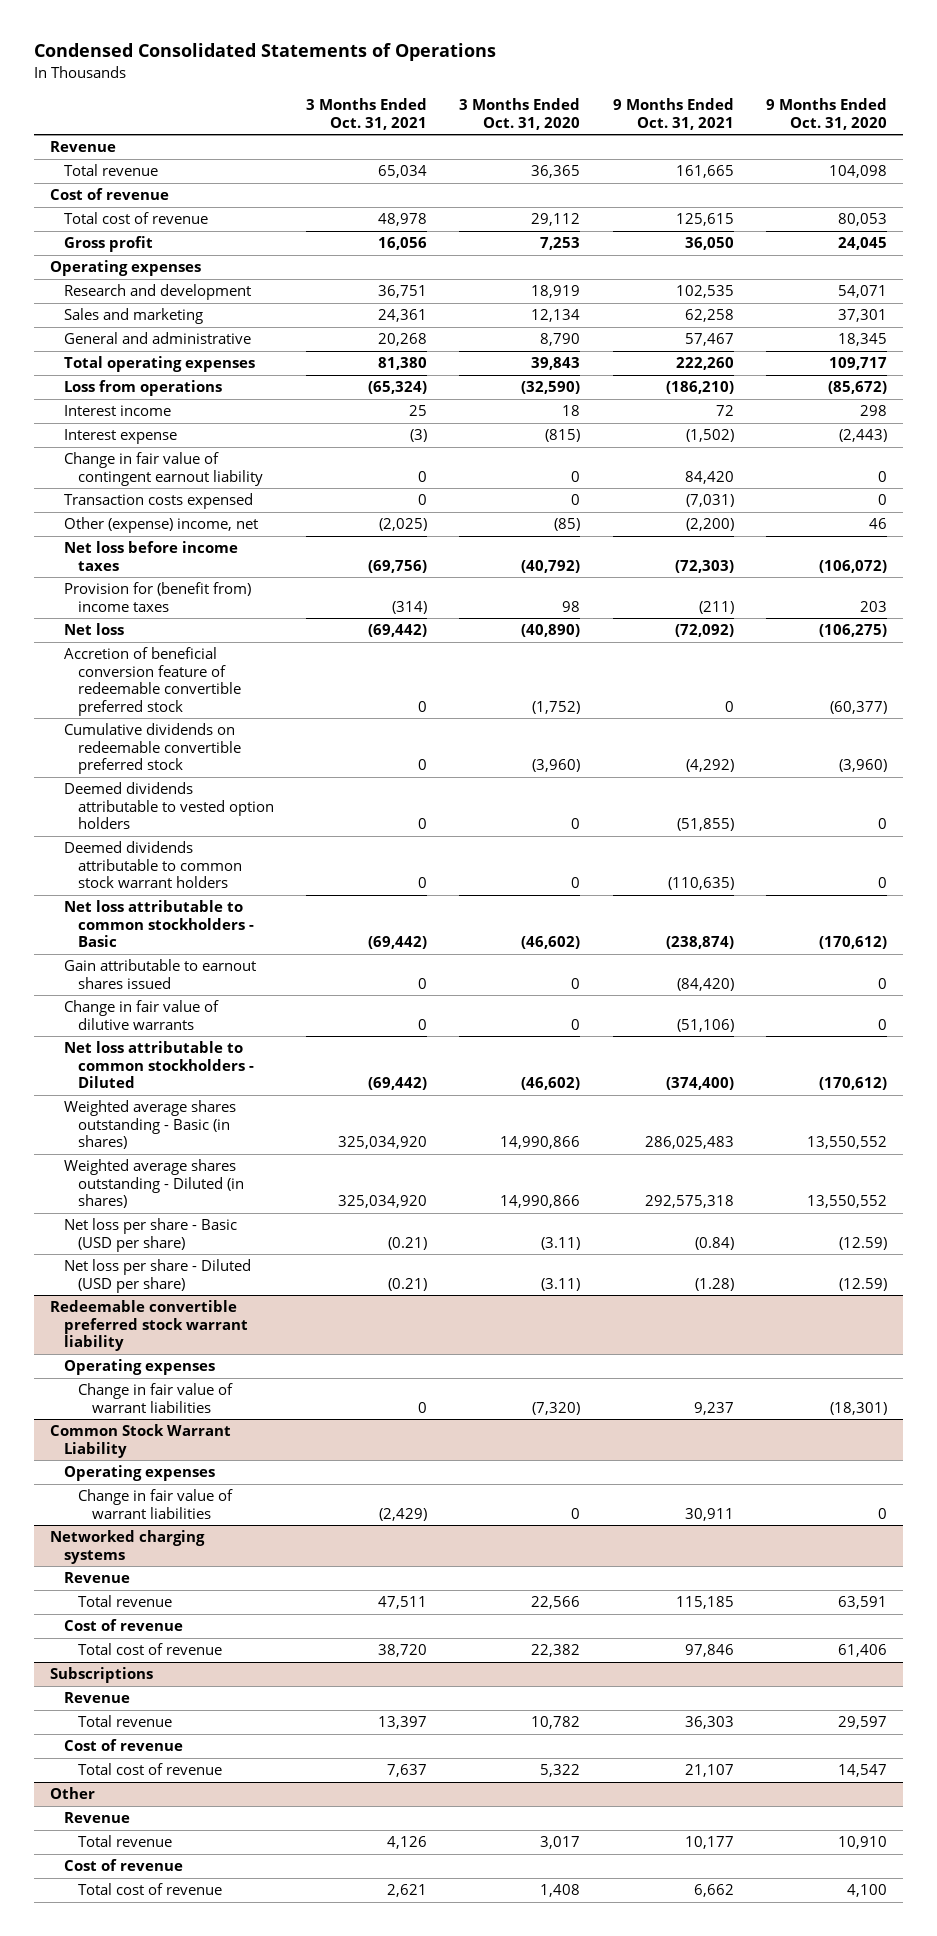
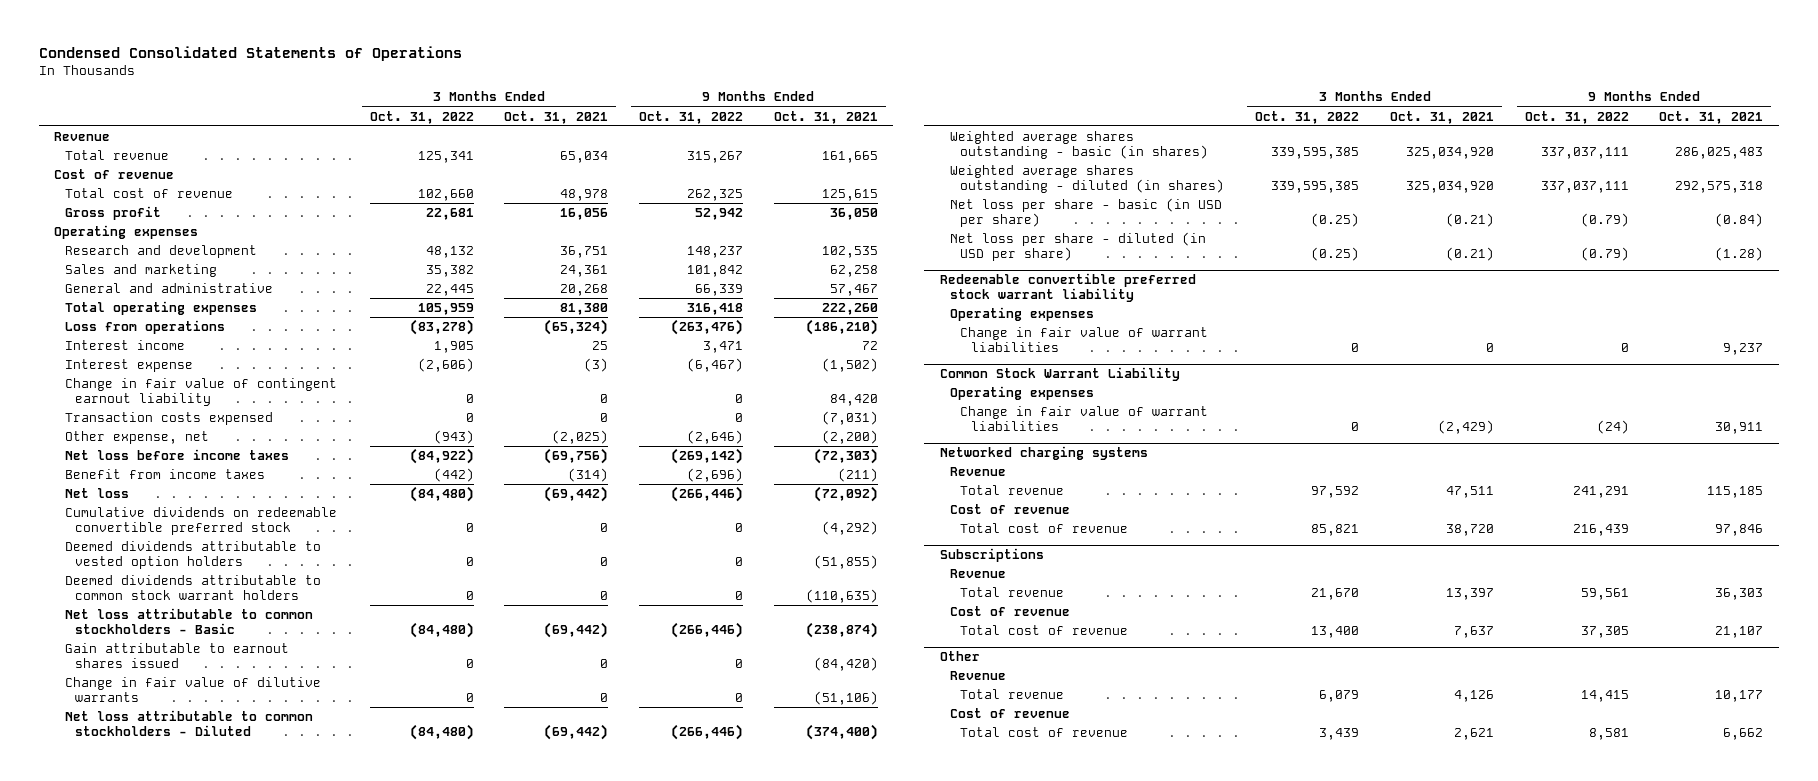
- | 3 Months Ended Oct. 31, 2021 | 3 Months Ended Oct. 31, 2020 | 9 Months Ended Oct. 31, 2021 | 9 Months Ended Oct. 31, 2020
+ | 3 Months Ended Oct. 31, 2022 | 3 Months Ended Oct. 31, 2021 | 9 Months Ended Oct. 31, 2022 | 9 Months Ended Oct. 31, 2021
- Other (expense) income, net | (2,025) | (85) | (2,200) | 46
+ Other expense, net | (943) | (2,025) | (2,646) | (2,200)
- Provision for (benefit from) income taxes | (314) | 98 | (211) | 203
+ Benefit from income taxes | (442) | (314) | (2,696) | (211)
- Accretion of beneficial conversion feature of redeemable convertible preferred stock | 0 | (1,752) | 0 | (60,377)
- Weighted average shares outstanding - Basic (in shares) | 325,034,920 | 14,990,866 | 286,025,483 | 13,550,552
- Weighted average shares outstanding - Diluted (in shares) | 325,034,920 | 14,990,866 | 292,575,318 | 13,550,552
- Net loss per share - Basic (USD per share) | (0.21) | (3.11) | (0.84) | (12.59)
- Net loss per share - Diluted (USD per share) | (0.21) | (3.11) | (1.28) | (12.59)
+ Weighted average shares outstanding - basic (in shares) | 339,595,385 | 325,034,920 | 337,037,111 | 286,025,483
+ Weighted average shares outstanding - diluted (in shares) | 339,595,385 | 325,034,920 | 337,037,111 | 292,575,318
+ Net loss per share - basic (in USD per share) | (0.25) | (0.21) | (0.79) | (0.84)
+ Net loss per share - diluted (in USD per share) | (0.25) | (0.21) | (0.79) | (1.28)

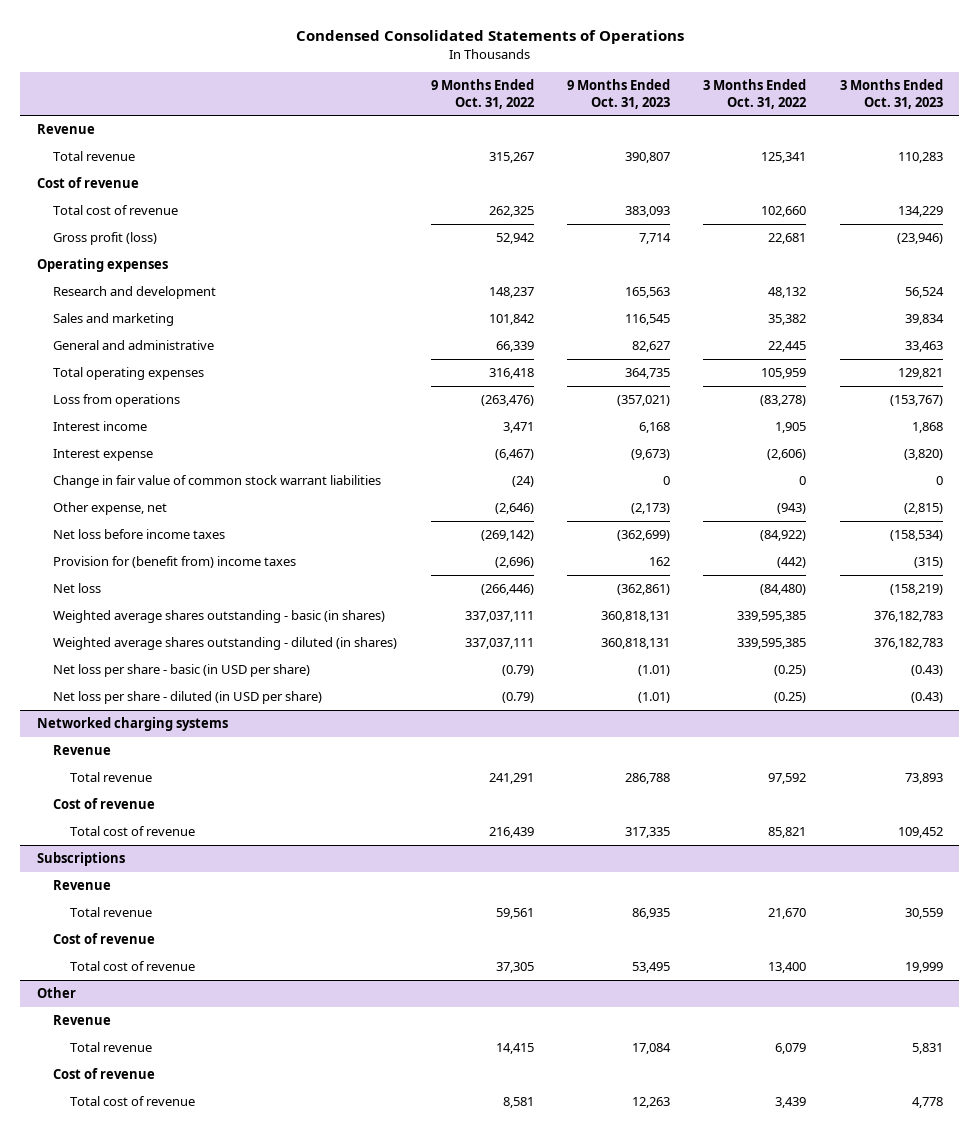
- | 3 Months Ended Oct. 31, 2022 | 3 Months Ended Oct. 31, 2021 | 9 Months Ended Oct. 31, 2022 | 9 Months Ended Oct. 31, 2021
+ | 9 Months Ended Oct. 31, 2022 | 9 Months Ended Oct. 31, 2023 | 3 Months Ended Oct. 31, 2022 | 3 Months Ended Oct. 31, 2023
- Gross profit | 22,681 | 16,056 | 52,942 | 36,050
+ Gross profit (loss) | 52,942 | 7,714 | 22,681 | (23,946)
- Change in fair value of contingent earnout liability | 0 | 0 | 0 | 84,420
- Transaction costs expensed | 0 | 0 | 0 | (7,031)
+ Change in fair value of common stock warrant liabilities | (24) | 0 | 0 | 0
- Benefit from income taxes | (442) | (314) | (2,696) | (211)
+ Provision for (benefit from) income taxes | (2,696) | 162 | (442) | (315)
- Cumulative dividends on redeemable convertible preferred stock | 0 | 0 | 0 | (4,292)
- Deemed dividends attributable to vested option holders | 0 | 0 | 0 | (51,855)
- Deemed dividends attributable to common stock warrant holders | 0 | 0 | 0 | (110,635)
- Net loss attributable to common stockholders - Basic | (84,480) | (69,442) | (266,446) | (238,874)
- Gain attributable to earnout shares issued | 0 | 0 | 0 | (84,420)
- Change in fair value of dilutive warrants | 0 | 0 | 0 | (51,106)
- Net loss attributable to common stockholders - Diluted | (84,480) | (69,442) | (266,446) | (374,400)
- Redeemable convertible preferred stock warrant liability
- Operating expenses
- Change in fair value of warrant liabilities | 0 | 0 | 0 | 9,237
- Common Stock Warrant Liability
- Operating expenses
- Change in fair value of warrant liabilities | 0 | (2,429) | (24) | 30,911

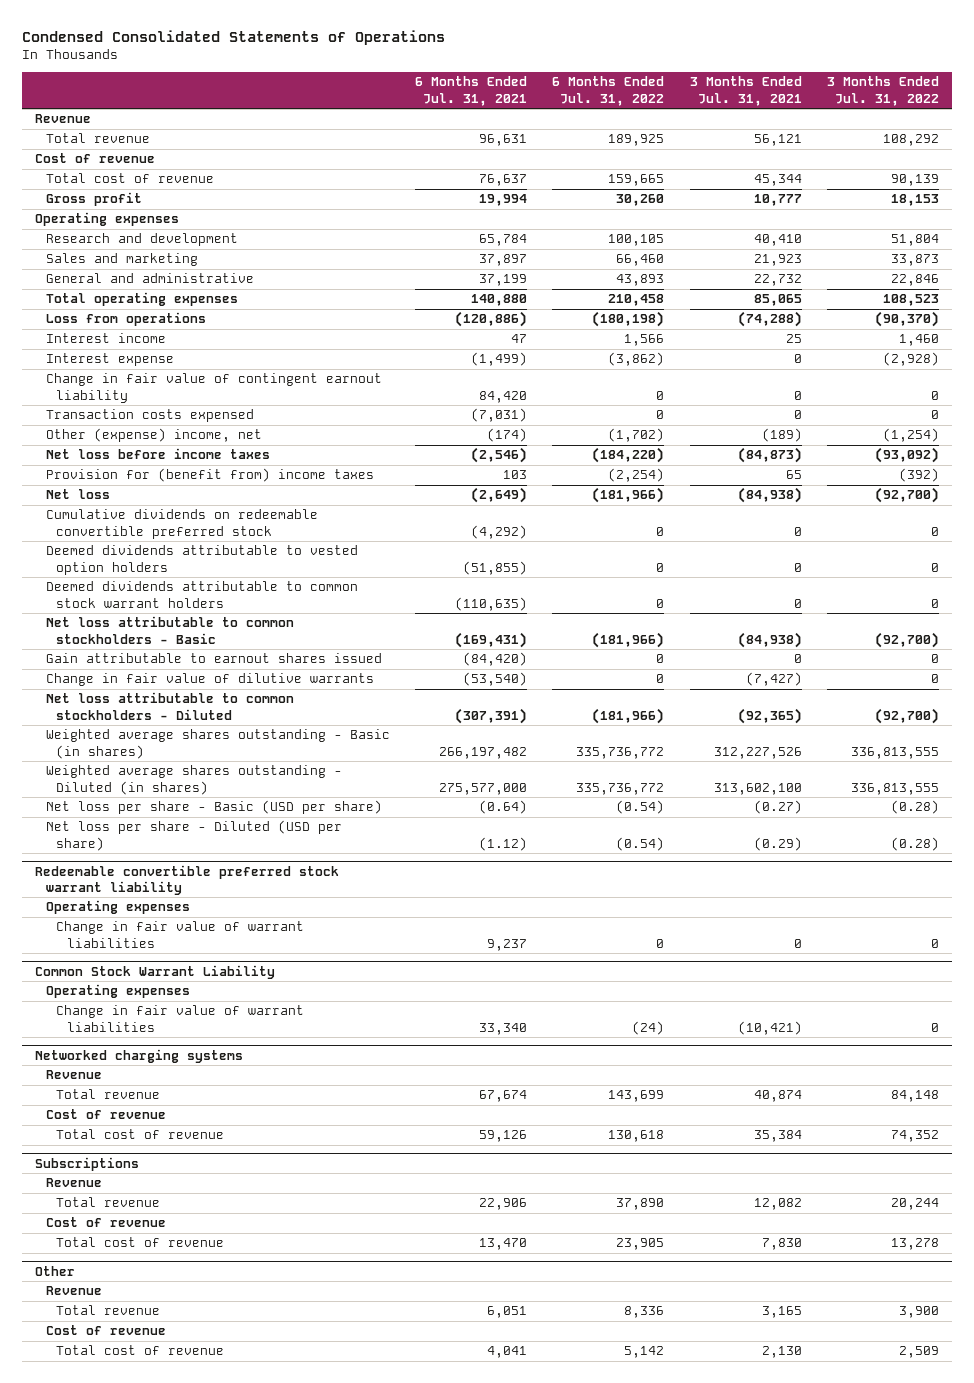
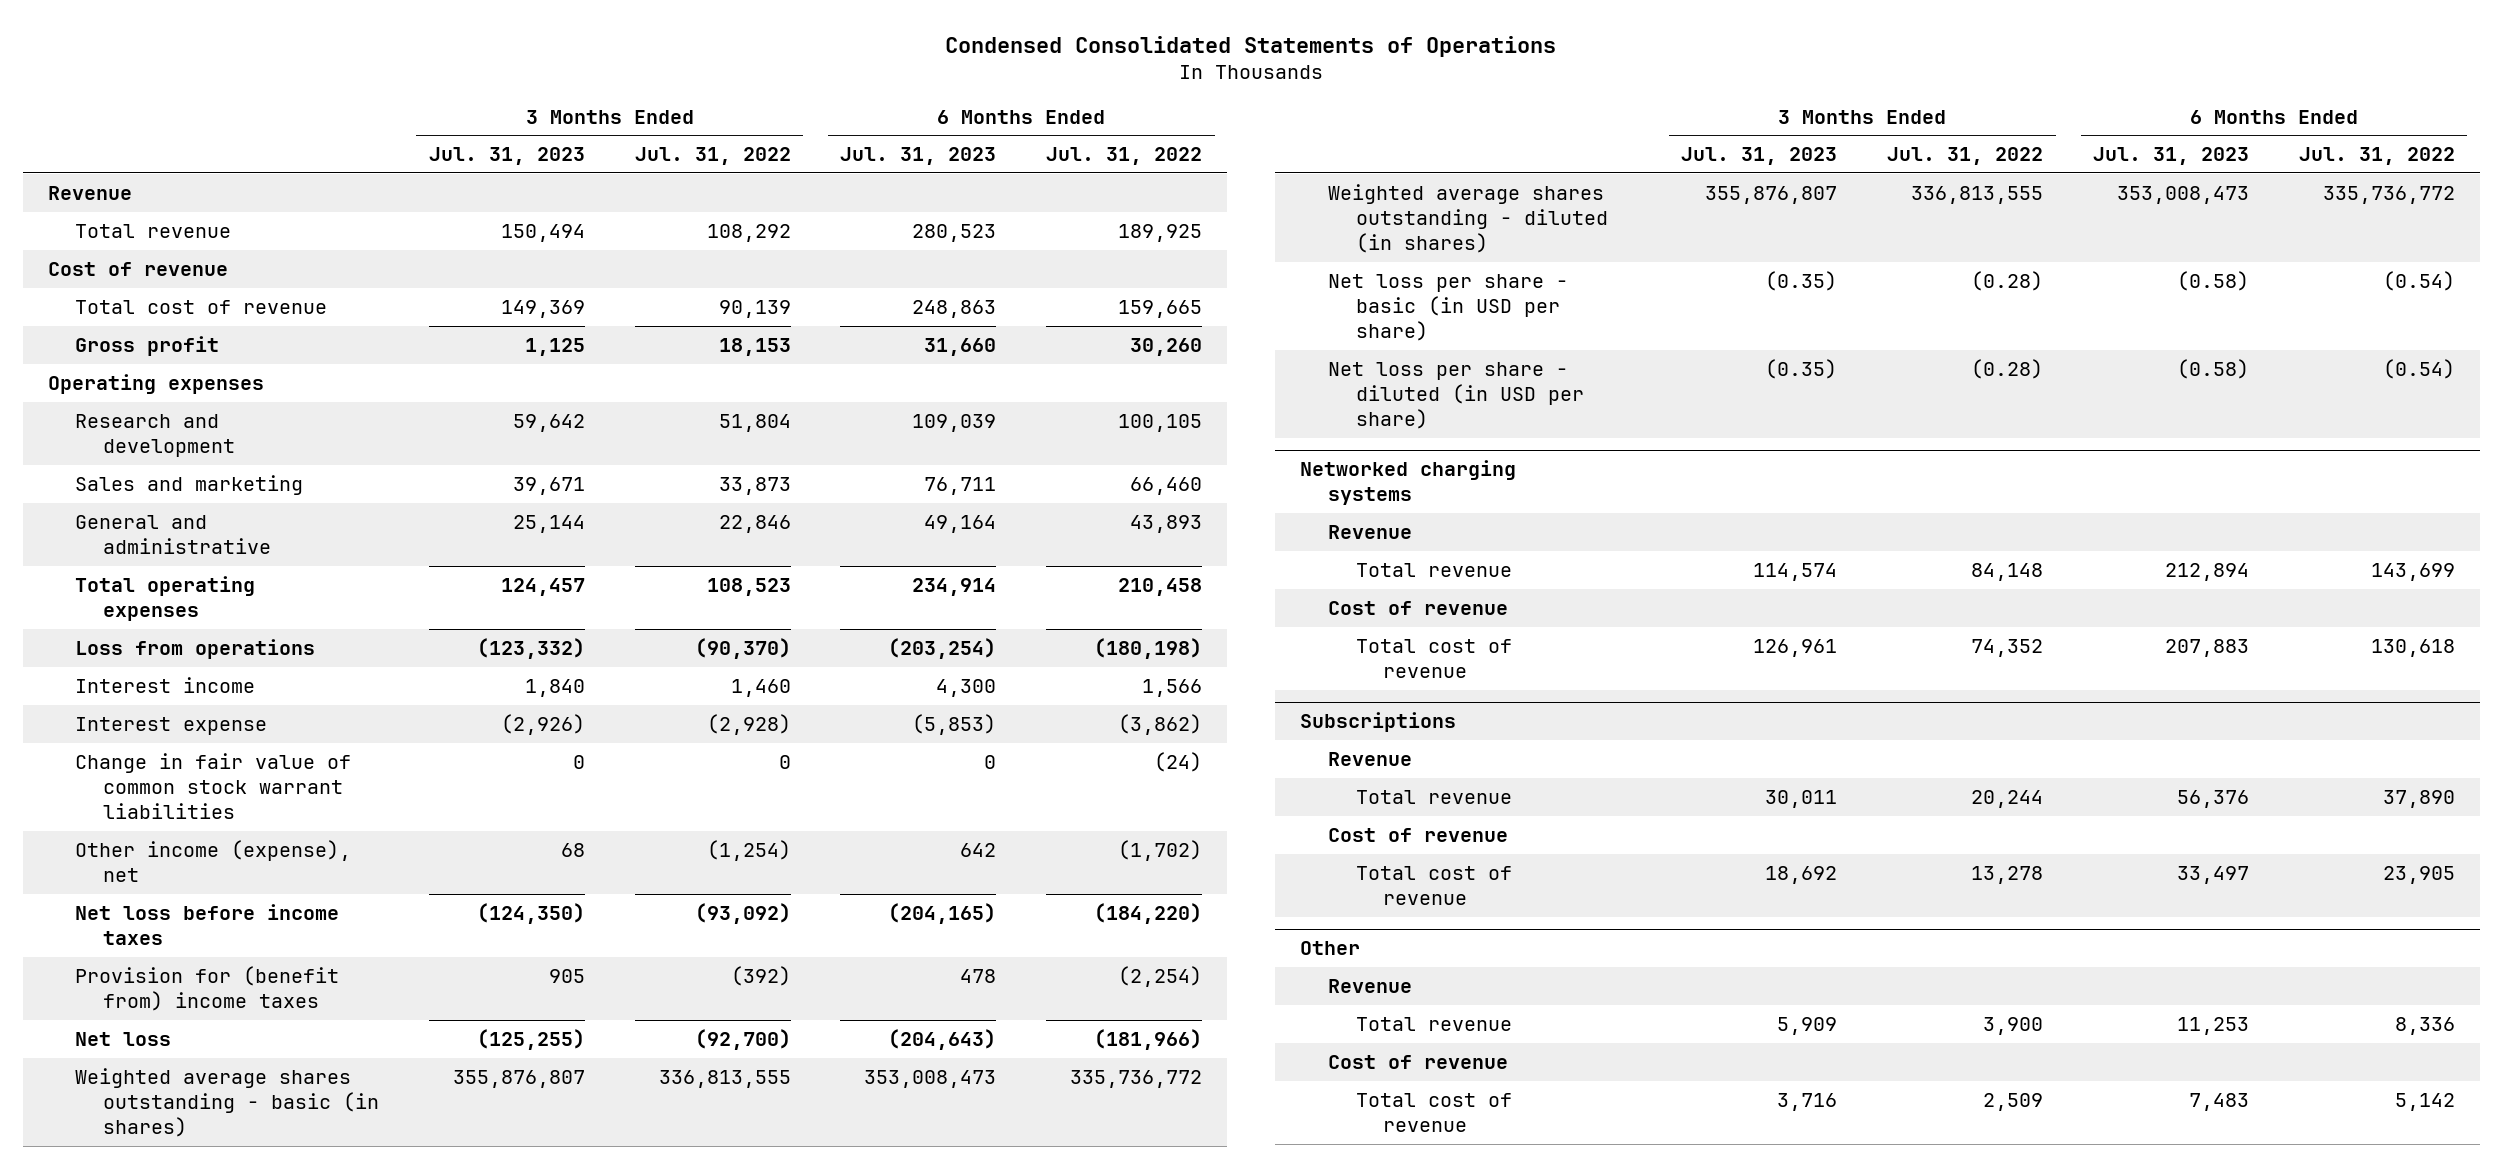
- | 6 Months Ended Jul. 31, 2021 | 6 Months Ended Jul. 31, 2022 | 3 Months Ended Jul. 31, 2021 | 3 Months Ended Jul. 31, 2022
+ | 3 Months Ended Jul. 31, 2023 | 3 Months Ended Jul. 31, 2022 | 6 Months Ended Jul. 31, 2023 | 6 Months Ended Jul. 31, 2022
- Change in fair value of contingent earnout liability | 84,420 | 0 | 0 | 0
- Transaction costs expensed | (7,031) | 0 | 0 | 0
- Other (expense) income, net | (174) | (1,702) | (189) | (1,254)
+ Change in fair value of common stock warrant liabilities | 0 | 0 | 0 | (24)
+ Other income (expense), net | 68 | (1,254) | 642 | (1,702)
- Cumulative dividends on redeemable convertible preferred stock | (4,292) | 0 | 0 | 0
- Deemed dividends attributable to vested option holders | (51,855) | 0 | 0 | 0
- Deemed dividends attributable to common stock warrant holders | (110,635) | 0 | 0 | 0
- Net loss attributable to common stockholders - Basic | (169,431) | (181,966) | (84,938) | (92,700)
- Gain attributable to earnout shares issued | (84,420) | 0 | 0 | 0
- Change in fair value of dilutive warrants | (53,540) | 0 | (7,427) | 0
- Net loss attributable to common stockholders - Diluted | (307,391) | (181,966) | (92,365) | (92,700)
- Weighted average shares outstanding - Basic (in shares) | 266,197,482 | 335,736,772 | 312,227,526 | 336,813,555
- Weighted average shares outstanding - Diluted (in shares) | 275,577,000 | 335,736,772 | 313,602,100 | 336,813,555
- Net loss per share - Basic (USD per share) | (0.64) | (0.54) | (0.27) | (0.28)
- Net loss per share - Diluted (USD per share) | (1.12) | (0.54) | (0.29) | (0.28)
- Redeemable convertible preferred stock warrant liability
- Operating expenses
- Change in fair value of warrant liabilities | 9,237 | 0 | 0 | 0
- Common Stock Warrant Liability
- Operating expenses
- Change in fair value of warrant liabilities | 33,340 | (24) | (10,421) | 0
+ Weighted average shares outstanding - basic (in shares) | 355,876,807 | 336,813,555 | 353,008,473 | 335,736,772
+ Weighted average shares outstanding - diluted (in shares) | 355,876,807 | 336,813,555 | 353,008,473 | 335,736,772
+ Net loss per share - basic (in USD per share) | (0.35) | (0.28) | (0.58) | (0.54)
+ Net loss per share - diluted (in USD per share) | (0.35) | (0.28) | (0.58) | (0.54)

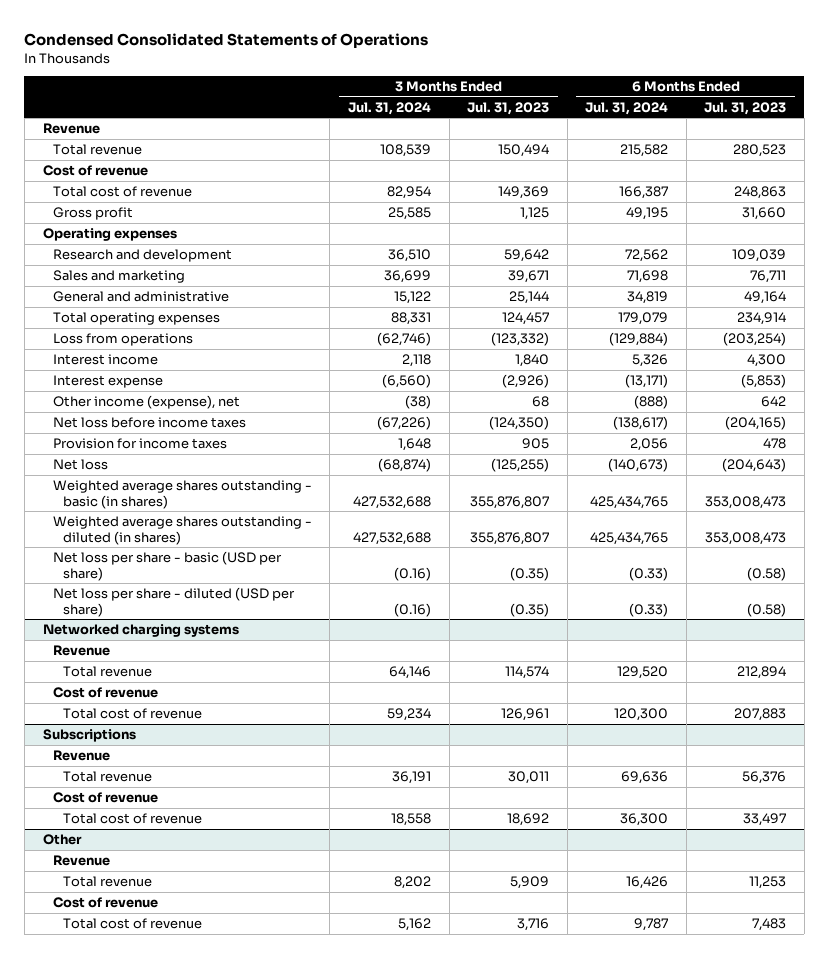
- | 3 Months Ended Jul. 31, 2023 | 3 Months Ended Jul. 31, 2022 | 6 Months Ended Jul. 31, 2023 | 6 Months Ended Jul. 31, 2022
+ | 3 Months Ended Jul. 31, 2024 | 3 Months Ended Jul. 31, 2023 | 6 Months Ended Jul. 31, 2024 | 6 Months Ended Jul. 31, 2023
- Change in fair value of common stock warrant liabilities | 0 | 0 | 0 | (24)
- Provision for (benefit from) income taxes | 905 | (392) | 478 | (2,254)
+ Provision for income taxes | 1,648 | 905 | 2,056 | 478
- Net loss per share - basic (in USD per share) | (0.35) | (0.28) | (0.58) | (0.54)
- Net loss per share - diluted (in USD per share) | (0.35) | (0.28) | (0.58) | (0.54)
+ Net loss per share - basic (USD per share) | (0.16) | (0.35) | (0.33) | (0.58)
+ Net loss per share - diluted (USD per share) | (0.16) | (0.35) | (0.33) | (0.58)

